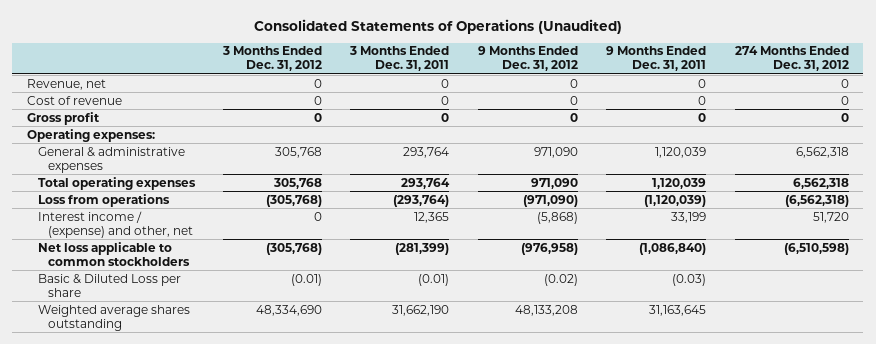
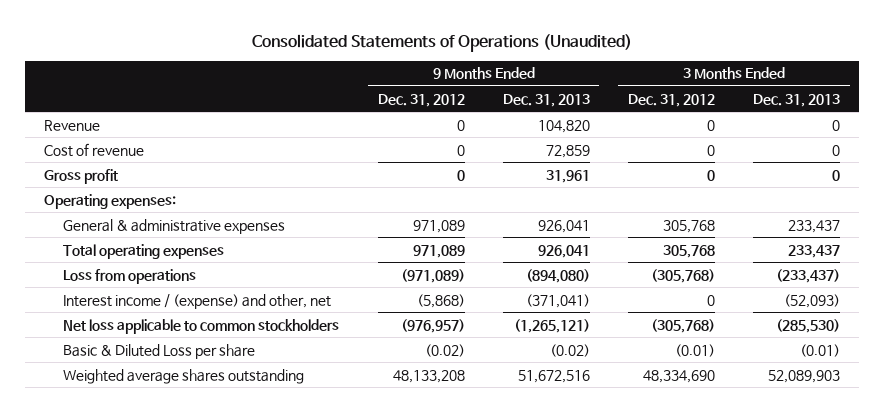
- | 3 Months Ended Dec. 31, 2012 | 3 Months Ended Dec. 31, 2011 | 9 Months Ended Dec. 31, 2012 | 9 Months Ended Dec. 31, 2011 | 274 Months Ended Dec. 31, 2012
+ | 9 Months Ended Dec. 31, 2012 | 9 Months Ended Dec. 31, 2013 | 3 Months Ended Dec. 31, 2012 | 3 Months Ended Dec. 31, 2013
- Revenue, net | 0 | 0 | 0 | 0 | 0
+ Revenue | 0 | 104,820 | 0 | 0
- General & administrative expenses | 305,768 | 293,764 | 971,090 | 1,120,039 | 6,562,318
- Total operating expenses | 305,768 | 293,764 | 971,090 | 1,120,039 | 6,562,318
- Loss from operations | (305,768) | (293,764) | (971,090) | (1,120,039) | (6,562,318)
+ General & administrative expenses | 971,089 | 926,041 | 305,768 | 233,437
+ Total operating expenses | 971,089 | 926,041 | 305,768 | 233,437
+ Loss from operations | (971,089) | (894,080) | (305,768) | (233,437)
- Net loss applicable to common stockholders | (305,768) | (281,399) | (976,958) | (1,086,840) | (6,510,598)
+ Net loss applicable to common stockholders | (976,957) | (1,265,121) | (305,768) | (285,530)

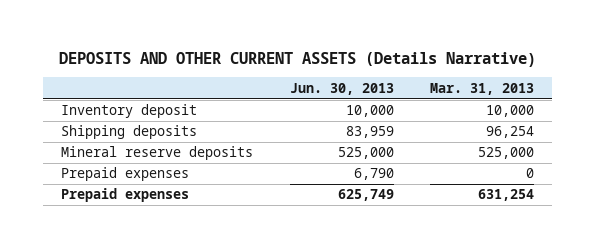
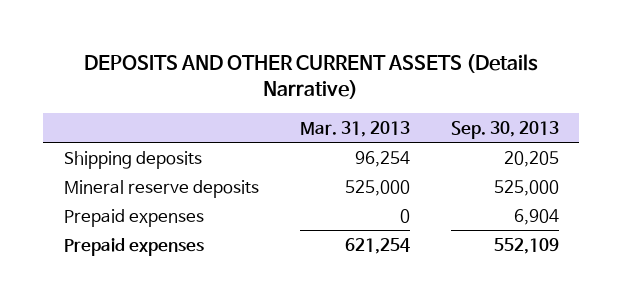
- | Jun. 30, 2013 | Mar. 31, 2013
+ | Mar. 31, 2013 | Sep. 30, 2013
- Inventory deposit | 10,000 | 10,000
- Prepaid expenses | 625,749 | 631,254
+ Prepaid expenses | 621,254 | 552,109

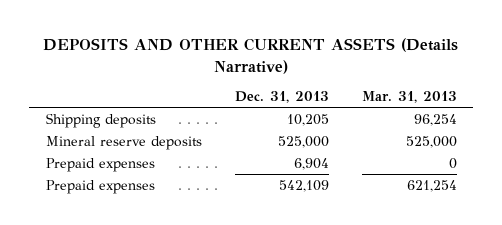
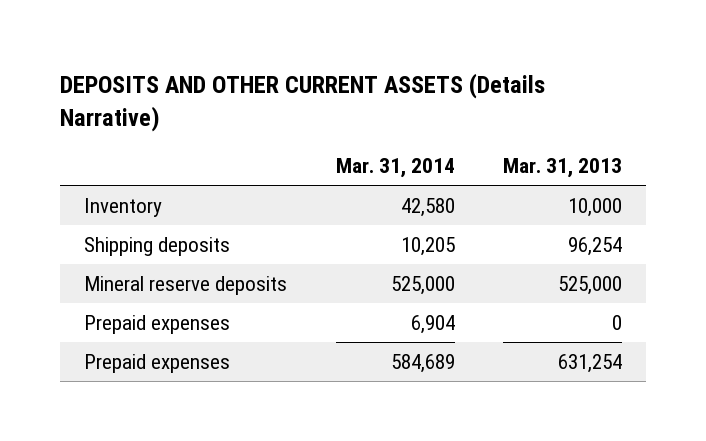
- | Dec. 31, 2013 | Mar. 31, 2013
+ | Mar. 31, 2014 | Mar. 31, 2013
+ Inventory | 42,580 | 10,000
- Prepaid expenses | 542,109 | 621,254
+ Prepaid expenses | 584,689 | 631,254

